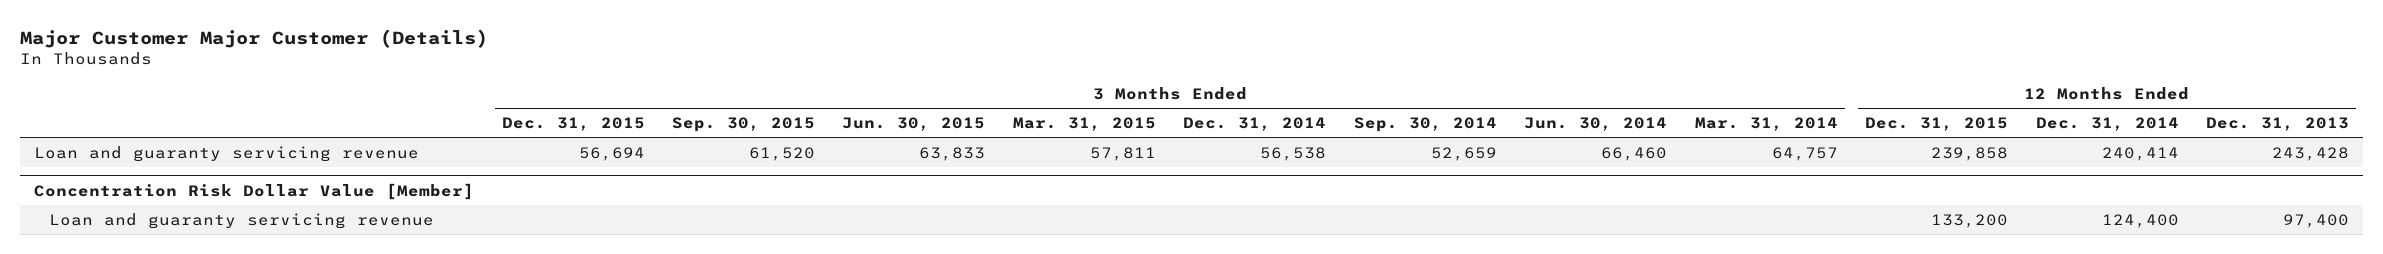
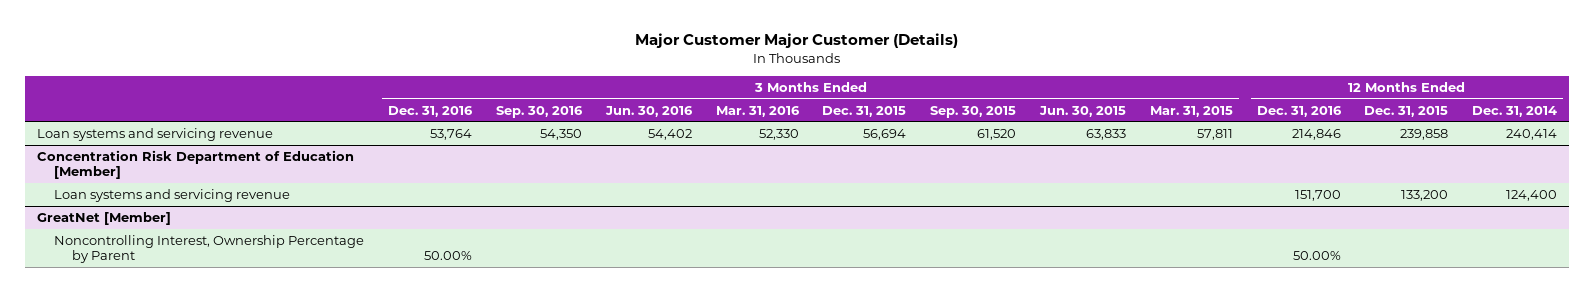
- | 3 Months Ended Dec. 31, 2015 | 3 Months Ended Sep. 30, 2015 | 3 Months Ended Jun. 30, 2015 | 3 Months Ended Mar. 31, 2015 | 3 Months Ended Dec. 31, 2014 | 3 Months Ended Sep. 30, 2014 | 3 Months Ended Jun. 30, 2014 | 3 Months Ended Mar. 31, 2014 | 12 Months Ended Dec. 31, 2015 | 12 Months Ended Dec. 31, 2014 | 12 Months Ended Dec. 31, 2013
+ | 3 Months Ended Dec. 31, 2016 | 3 Months Ended Sep. 30, 2016 | 3 Months Ended Jun. 30, 2016 | 3 Months Ended Mar. 31, 2016 | 3 Months Ended Dec. 31, 2015 | 3 Months Ended Sep. 30, 2015 | 3 Months Ended Jun. 30, 2015 | 3 Months Ended Mar. 31, 2015 | 12 Months Ended Dec. 31, 2016 | 12 Months Ended Dec. 31, 2015 | 12 Months Ended Dec. 31, 2014
- Loan and guaranty servicing revenue | 56,694 | 61,520 | 63,833 | 57,811 | 56,538 | 52,659 | 66,460 | 64,757 | 239,858 | 240,414 | 243,428
- Concentration Risk Dollar Value [Member]
- Loan and guaranty servicing revenue | | | | | | | | | 133,200 | 124,400 | 97,400
+ Loan systems and servicing revenue | 53,764 | 54,350 | 54,402 | 52,330 | 56,694 | 61,520 | 63,833 | 57,811 | 214,846 | 239,858 | 240,414
+ Concentration Risk Department of Education [Member]
+ Loan systems and servicing revenue | | | | | | | | | 151,700 | 133,200 | 124,400
+ GreatNet [Member]
+ Noncontrolling Interest, Ownership Percentage by Parent | 50.00% | | | | | | | | 50.00% | |

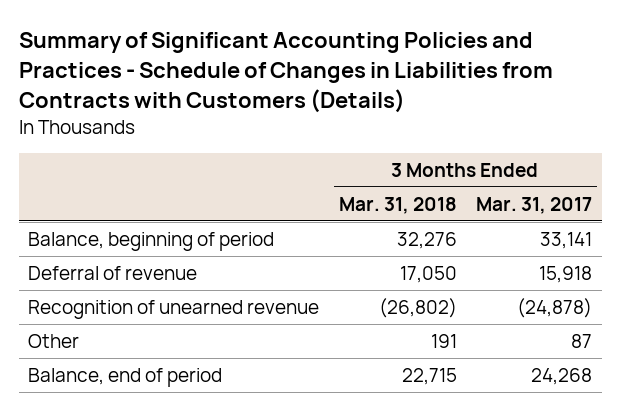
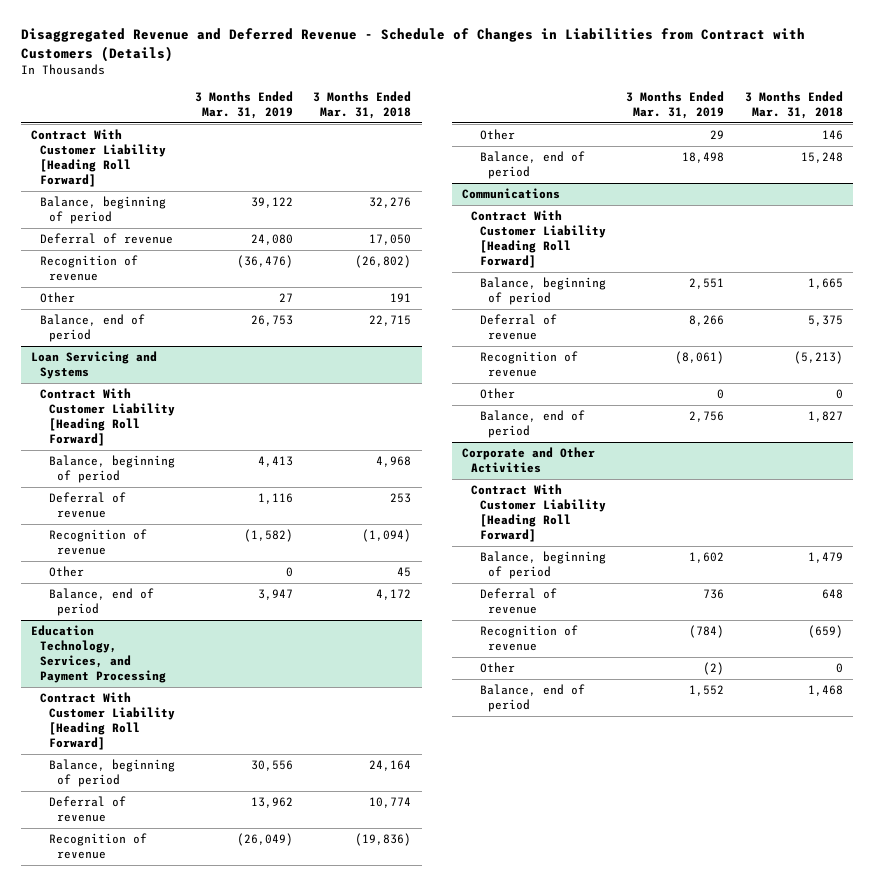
- Summary of Significant Accounting Policies and Practices - Schedule of Changes in Liabilities from Contracts with Customers (Details)
+ Disaggregated Revenue and Deferred Revenue - Schedule of Changes in Liabilities from Contract with Customers (Details)
- | 3 Months Ended Mar. 31, 2018 | 3 Months Ended Mar. 31, 2017
+ | 3 Months Ended Mar. 31, 2019 | 3 Months Ended Mar. 31, 2018
+ Contract With Customer Liability [Heading Roll Forward]
- Recognition of unearned revenue | (26,802) | (24,878)
+ Recognition of revenue | (36,476) | (26,802)
+ Loan Servicing and Systems
+ Contract With Customer Liability [Heading Roll Forward]
+ Balance, beginning of period | 4,413 | 4,968
+ Deferral of revenue | 1,116 | 253
+ Recognition of revenue | (1,582) | (1,094)
+ Other | 0 | 45
+ Balance, end of period | 3,947 | 4,172
+ Education Technology, Services, and Payment Processing
+ Contract With Customer Liability [Heading Roll Forward]
+ Balance, beginning of period | 30,556 | 24,164
+ Deferral of revenue | 13,962 | 10,774
+ Recognition of revenue | (26,049) | (19,836)
+ Other | 29 | 146
+ Balance, end of period | 18,498 | 15,248
+ Communications
+ Contract With Customer Liability [Heading Roll Forward]
+ Balance, beginning of period | 2,551 | 1,665
+ Deferral of revenue | 8,266 | 5,375
+ Recognition of revenue | (8,061) | (5,213)
+ Other | 0 | 0
+ Balance, end of period | 2,756 | 1,827
+ Corporate and Other Activities
+ Contract With Customer Liability [Heading Roll Forward]
+ Balance, beginning of period | 1,602 | 1,479
+ Deferral of revenue | 736 | 648
+ Recognition of revenue | (784) | (659)
+ Other | (2) | 0
+ Balance, end of period | 1,552 | 1,468

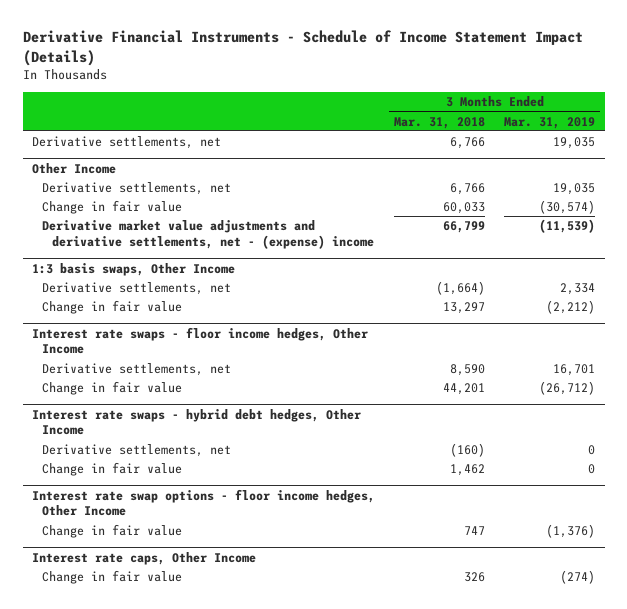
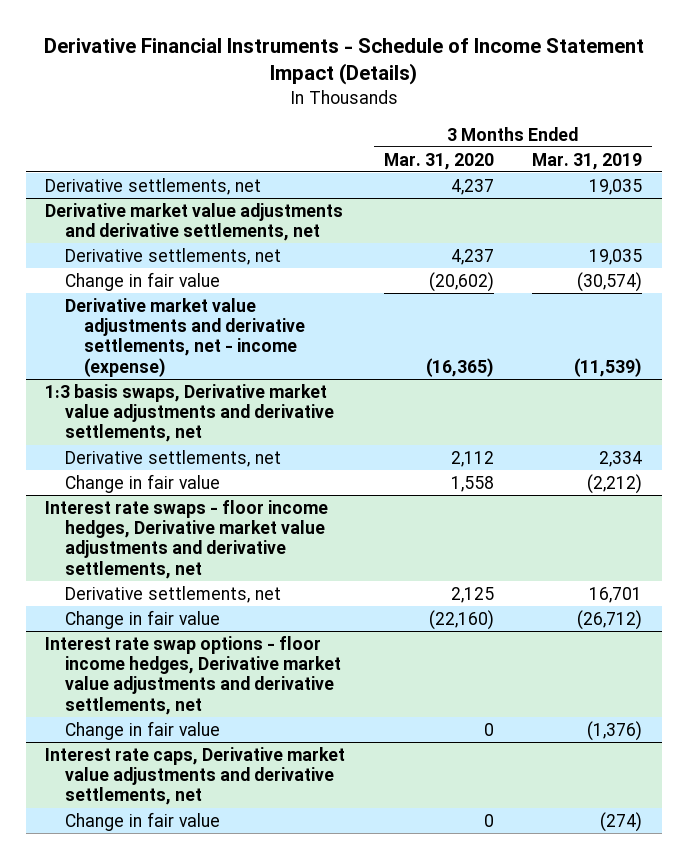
- | 3 Months Ended Mar. 31, 2018 | 3 Months Ended Mar. 31, 2019
+ | 3 Months Ended Mar. 31, 2020 | 3 Months Ended Mar. 31, 2019
- Other Income
+ Derivative market value adjustments and derivative settlements, net
- Derivative market value adjustments and derivative settlements, net - (expense) income | 66,799 | (11,539)
- 1:3 basis swaps, Other Income
+ Derivative market value adjustments and derivative settlements, net - income (expense) | (16,365) | (11,539)
+ 1:3 basis swaps, Derivative market value adjustments and derivative settlements, net
- Interest rate swaps - floor income hedges, Other Income
+ Interest rate swaps - floor income hedges, Derivative market value adjustments and derivative settlements, net
- Interest rate swaps - hybrid debt hedges, Other Income
- Derivative settlements, net | (160) | 0
- Change in fair value | 1,462 | 0
- Interest rate swap options - floor income hedges, Other Income
+ Interest rate swap options - floor income hedges, Derivative market value adjustments and derivative settlements, net
- Interest rate caps, Other Income
+ Interest rate caps, Derivative market value adjustments and derivative settlements, net

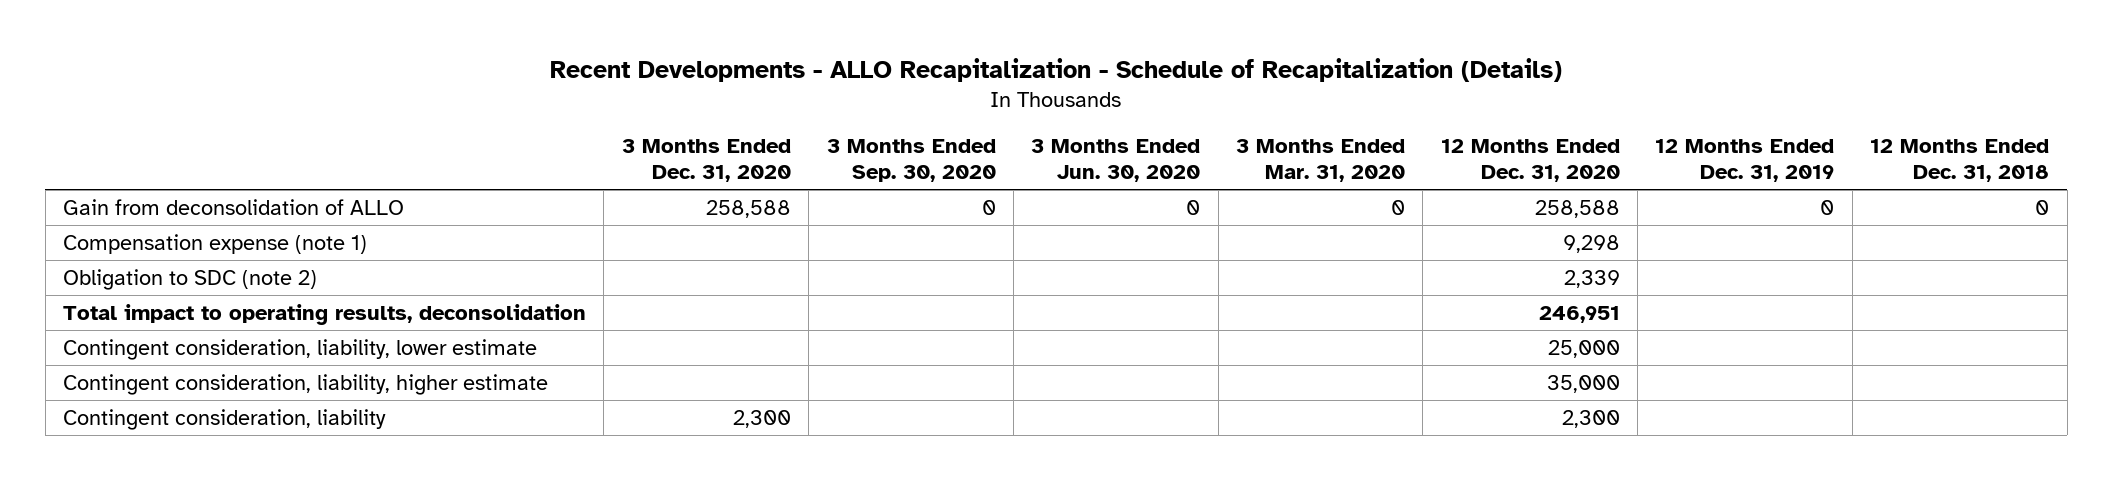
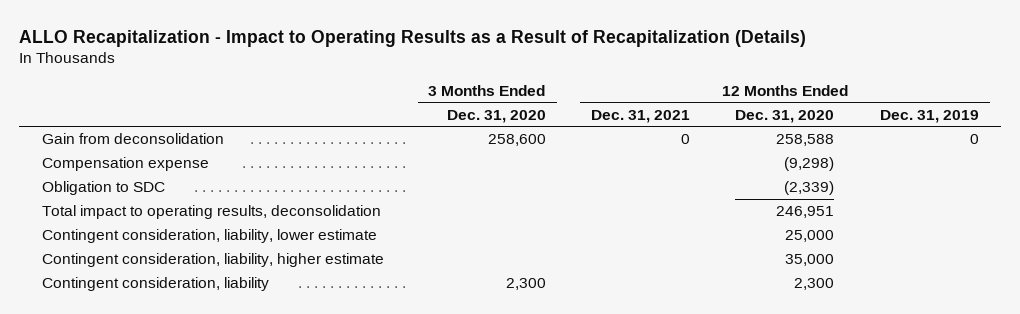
- Recent Developments - ALLO Recapitalization - Schedule of Recapitalization (Details)
+ ALLO Recapitalization - Impact to Operating Results as a Result of Recapitalization (Details)
- | 3 Months Ended Dec. 31, 2020 | 3 Months Ended Sep. 30, 2020 | 3 Months Ended Jun. 30, 2020 | 3 Months Ended Mar. 31, 2020 | 12 Months Ended Dec. 31, 2020 | 12 Months Ended Dec. 31, 2019 | 12 Months Ended Dec. 31, 2018
+ | 3 Months Ended Dec. 31, 2020 | 12 Months Ended Dec. 31, 2021 | 12 Months Ended Dec. 31, 2020 | 12 Months Ended Dec. 31, 2019
- Gain from deconsolidation of ALLO | 258,588 | 0 | 0 | 0 | 258,588 | 0 | 0
- Compensation expense (note 1) | | | | | 9,298 | |
- Obligation to SDC (note 2) | | | | | 2,339 | |
+ Gain from deconsolidation | 258,600 | 0 | 258,588 | 0
+ Compensation expense | | | (9,298) |
+ Obligation to SDC | | | (2,339) |

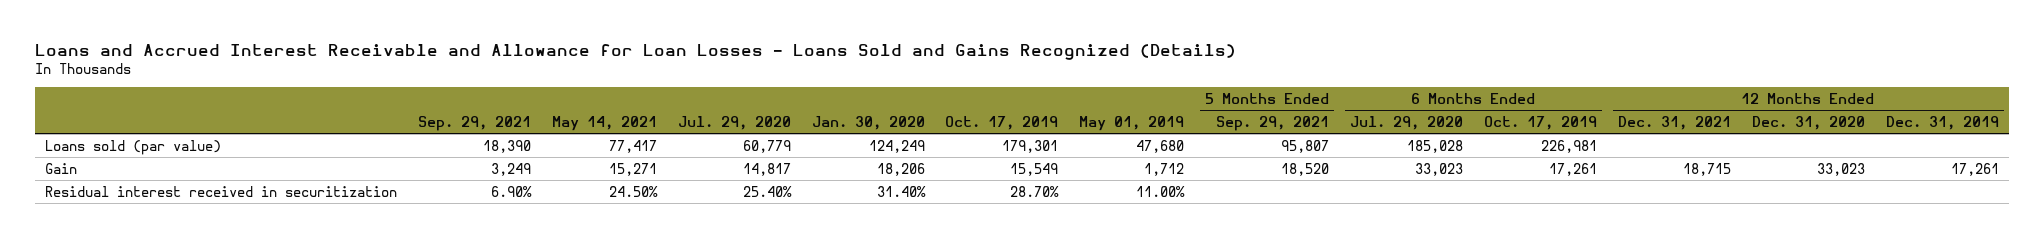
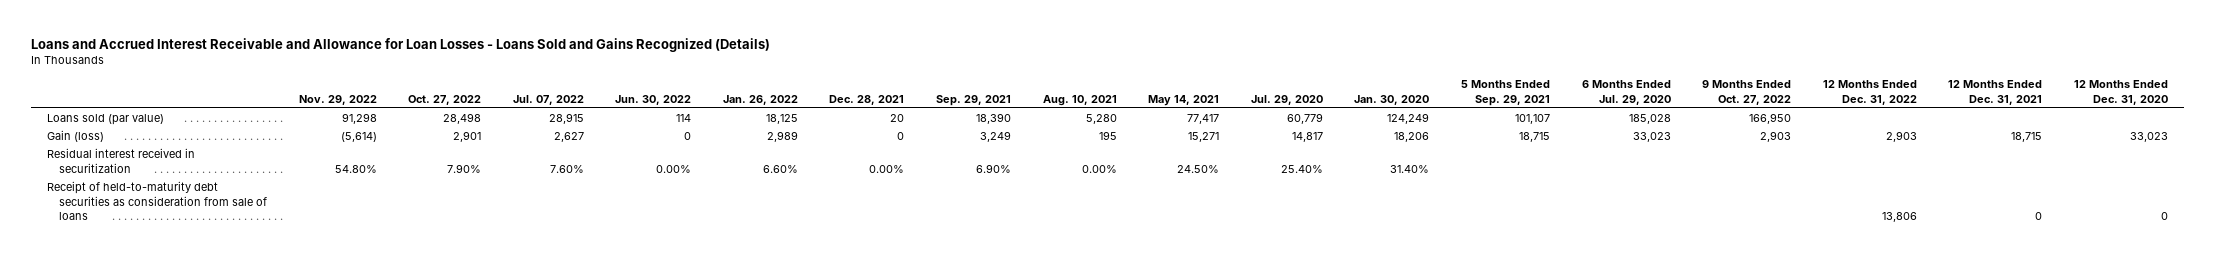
- | Sep. 29, 2021 | May 14, 2021 | Jul. 29, 2020 | Jan. 30, 2020 | Oct. 17, 2019 | May 01, 2019 | 5 Months Ended Sep. 29, 2021 | 6 Months Ended Jul. 29, 2020 | 6 Months Ended Oct. 17, 2019 | 12 Months Ended Dec. 31, 2021 | 12 Months Ended Dec. 31, 2020 | 12 Months Ended Dec. 31, 2019
+ | Nov. 29, 2022 | Oct. 27, 2022 | Jul. 07, 2022 | Jun. 30, 2022 | Jan. 26, 2022 | Dec. 28, 2021 | Sep. 29, 2021 | Aug. 10, 2021 | May 14, 2021 | Jul. 29, 2020 | Jan. 30, 2020 | 5 Months Ended Sep. 29, 2021 | 6 Months Ended Jul. 29, 2020 | 9 Months Ended Oct. 27, 2022 | 12 Months Ended Dec. 31, 2022 | 12 Months Ended Dec. 31, 2021 | 12 Months Ended Dec. 31, 2020
- Loans sold (par value) | 18,390 | 77,417 | 60,779 | 124,249 | 179,301 | 47,680 | 95,807 | 185,028 | 226,981 | | |
- Gain | 3,249 | 15,271 | 14,817 | 18,206 | 15,549 | 1,712 | 18,520 | 33,023 | 17,261 | 18,715 | 33,023 | 17,261
+ Loans sold (par value) | 91,298 | 28,498 | 28,915 | 114 | 18,125 | 20 | 18,390 | 5,280 | 77,417 | 60,779 | 124,249 | 101,107 | 185,028 | 166,950 | | |
+ Gain (loss) | (5,614) | 2,901 | 2,627 | 0 | 2,989 | 0 | 3,249 | 195 | 15,271 | 14,817 | 18,206 | 18,715 | 33,023 | 2,903 | 2,903 | 18,715 | 33,023
+ Receipt of held-to-maturity debt securities as consideration from sale of loans | | | | | | | | | | | | | | | 13,806 | 0 | 0

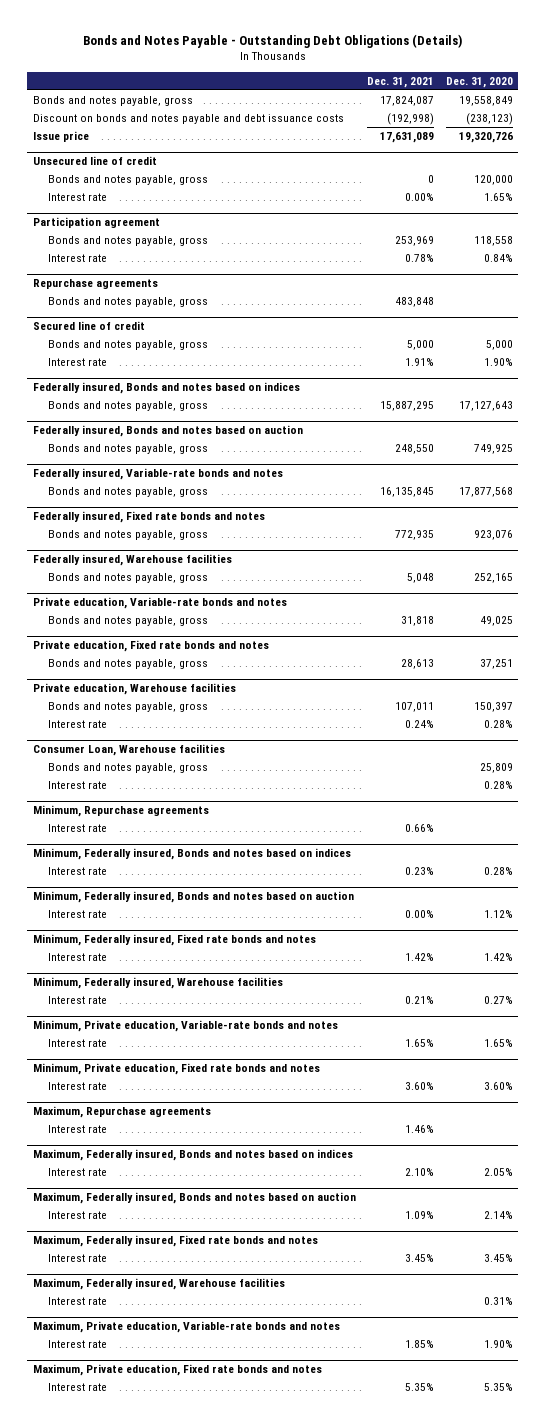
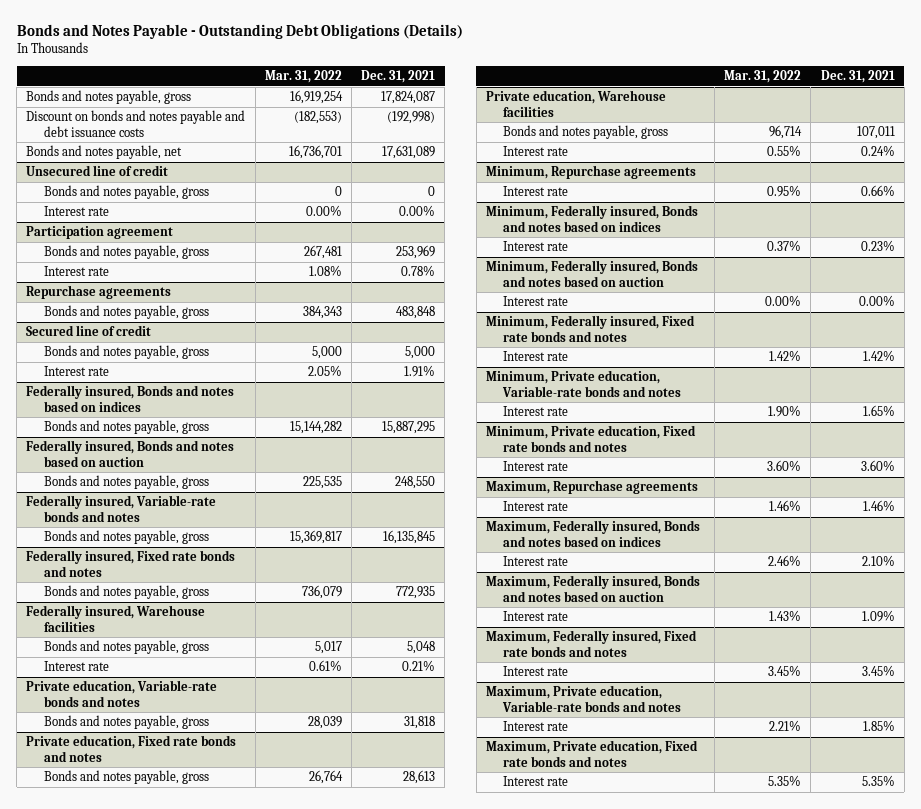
- | Dec. 31, 2021 | Dec. 31, 2020
+ | Mar. 31, 2022 | Dec. 31, 2021
- Issue price | 17,631,089 | 19,320,726
+ Bonds and notes payable, net | 16,736,701 | 17,631,089
@ Federally insured, Warehouse facilities
+ Interest rate | 0.61% | 0.21%
- Consumer Loan, Warehouse facilities
- Bonds and notes payable, gross | | 25,809
- Interest rate | | 0.28%
- Minimum, Federally insured, Warehouse facilities
- Interest rate | 0.21% | 0.27%
- Maximum, Federally insured, Warehouse facilities
- Interest rate | | 0.31%

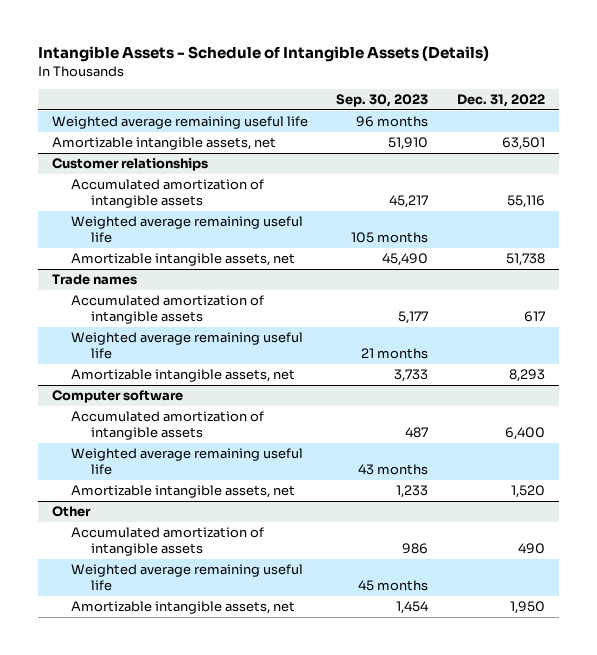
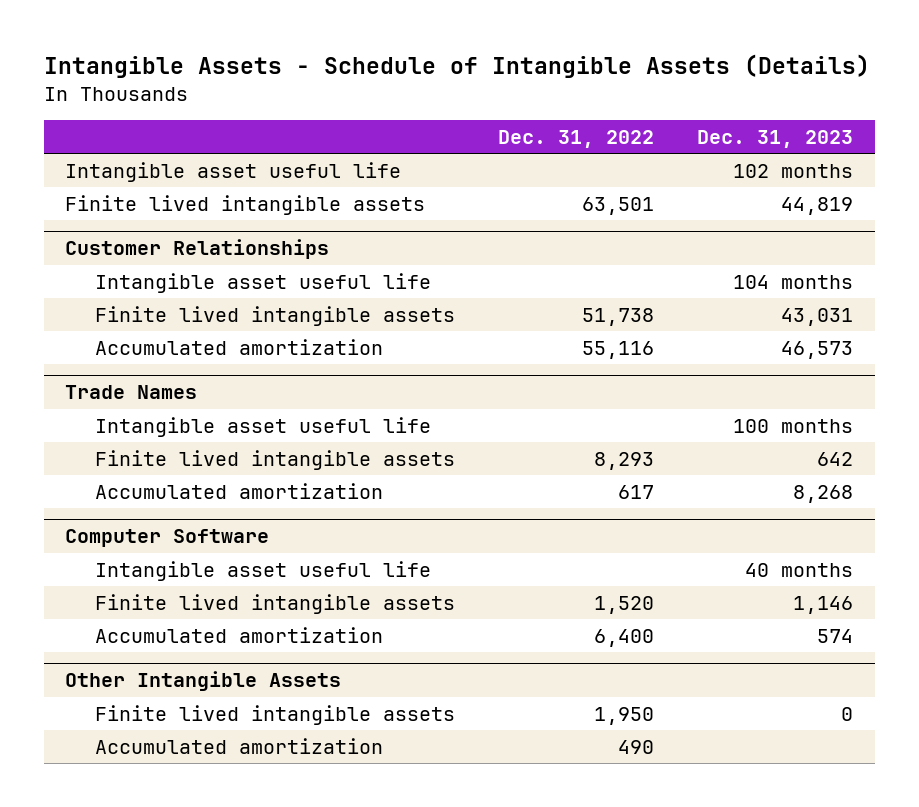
- | Sep. 30, 2023 | Dec. 31, 2022
+ | Dec. 31, 2022 | Dec. 31, 2023
- Weighted average remaining useful life | 96 months |
- Amortizable intangible assets, net | 51,910 | 63,501
- Customer relationships
- Accumulated amortization of intangible assets | 45,217 | 55,116
- Weighted average remaining useful life | 105 months |
- Amortizable intangible assets, net | 45,490 | 51,738
- Trade names
- Accumulated amortization of intangible assets | 5,177 | 617
- Weighted average remaining useful life | 21 months |
- Amortizable intangible assets, net | 3,733 | 8,293
- Computer software
- Accumulated amortization of intangible assets | 487 | 6,400
- Weighted average remaining useful life | 43 months |
- Amortizable intangible assets, net | 1,233 | 1,520
- Other
- Accumulated amortization of intangible assets | 986 | 490
- Weighted average remaining useful life | 45 months |
- Amortizable intangible assets, net | 1,454 | 1,950
+ Intangible asset useful life | | 102 months
+ Finite lived intangible assets | 63,501 | 44,819
+ Customer Relationships
+ Intangible asset useful life | | 104 months
+ Finite lived intangible assets | 51,738 | 43,031
+ Accumulated amortization | 55,116 | 46,573
+ Trade Names
+ Intangible asset useful life | | 100 months
+ Finite lived intangible assets | 8,293 | 642
+ Accumulated amortization | 617 | 8,268
+ Computer Software
+ Intangible asset useful life | | 40 months
+ Finite lived intangible assets | 1,520 | 1,146
+ Accumulated amortization | 6,400 | 574
+ Other Intangible Assets
+ Finite lived intangible assets | 1,950 | 0
+ Accumulated amortization | 490 |

